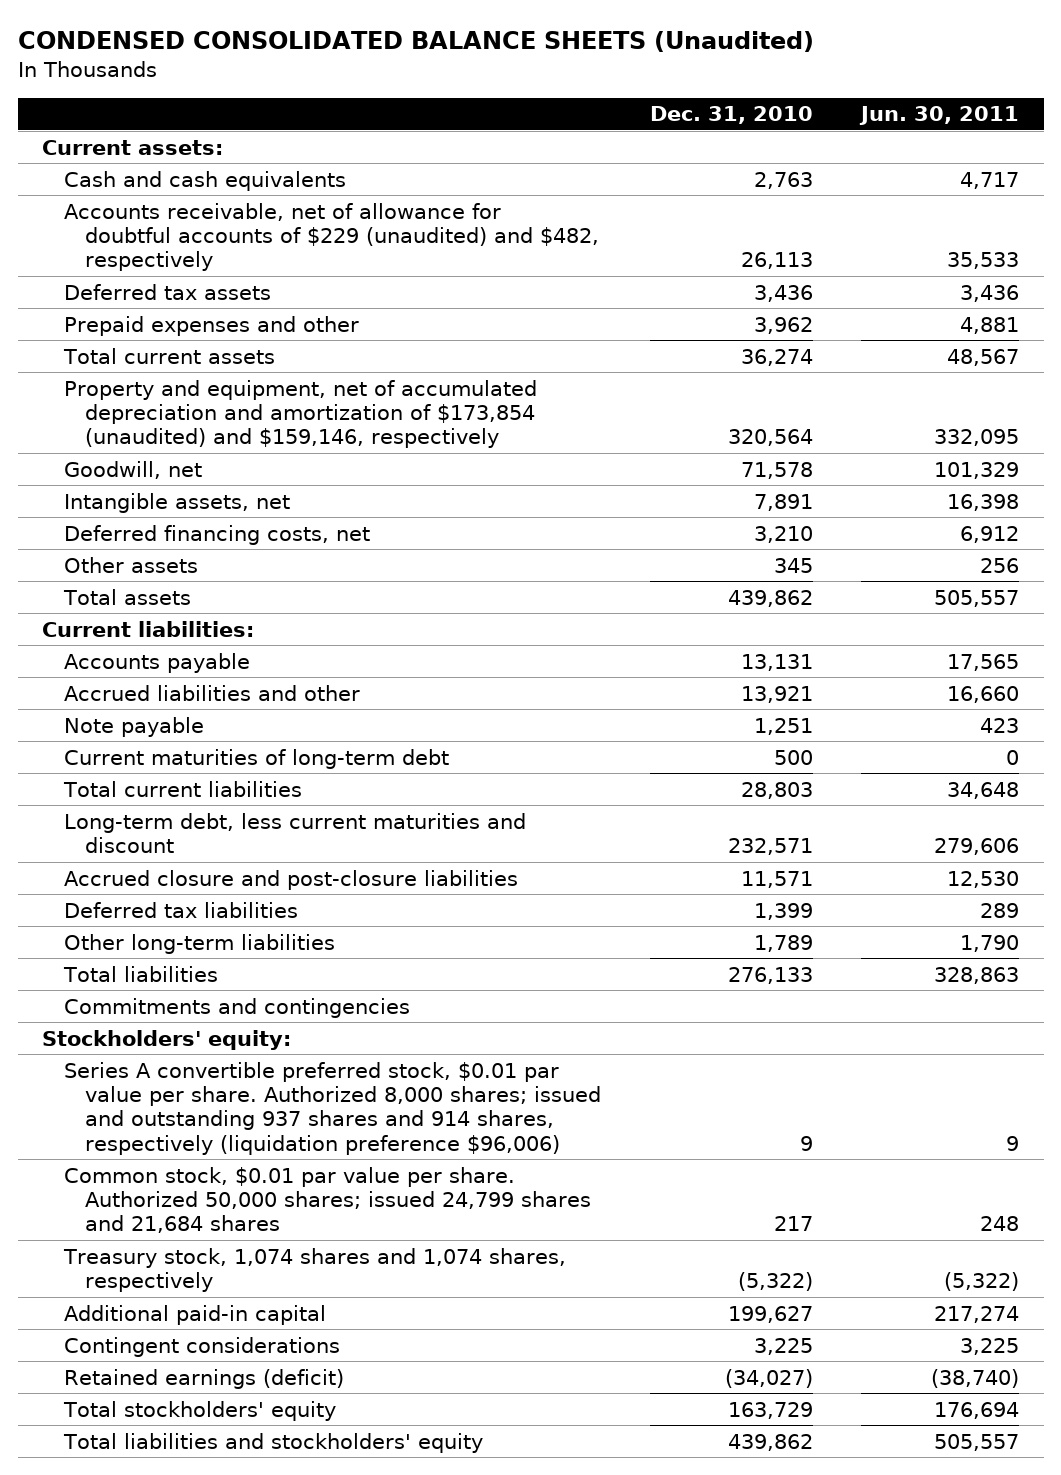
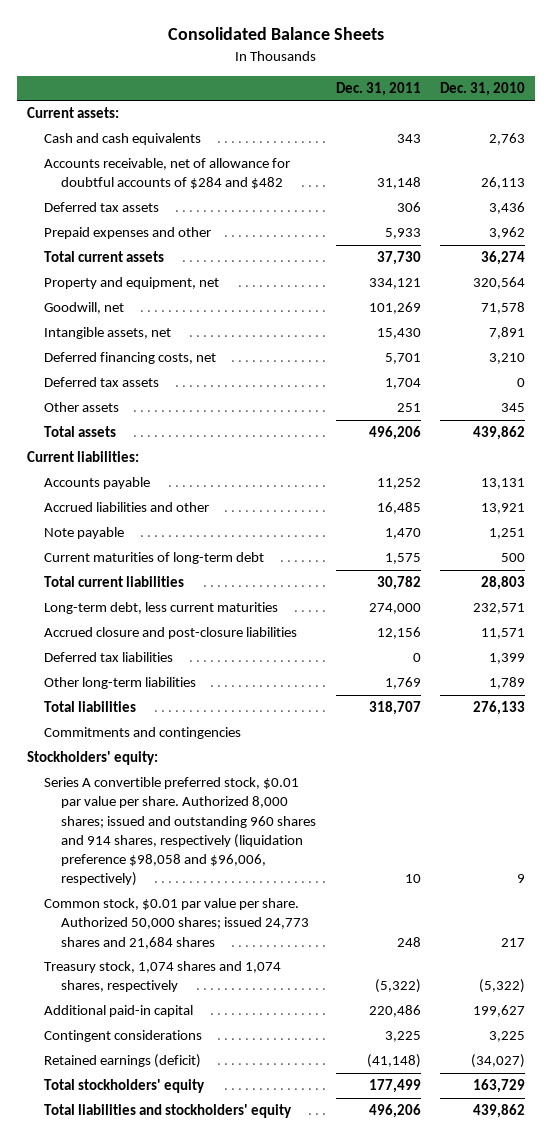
- CONDENSED CONSOLIDATED BALANCE SHEETS (Unaudited)
+ Consolidated Balance Sheets
- | Dec. 31, 2010 | Jun. 30, 2011
+ | Dec. 31, 2011 | Dec. 31, 2010
- Accounts receivable, net of allowance for doubtful accounts of $229 (unaudited) and $482, respectively | 26,113 | 35,533
+ Accounts receivable, net of allowance for doubtful accounts of $284 and $482 | 31,148 | 26,113
- Property and equipment, net of accumulated depreciation and amortization of $173,854 (unaudited) and $159,146, respectively | 320,564 | 332,095
+ Property and equipment, net | 334,121 | 320,564
+ Deferred tax assets | 1,704 | 0
- Long-term debt, less current maturities and discount | 232,571 | 279,606
+ Long-term debt, less current maturities | 274,000 | 232,571
- Series A convertible preferred stock, $0.01 par value per share. Authorized 8,000 shares; issued and outstanding 937 shares and 914 shares, respectively (liquidation preference $96,006) | 9 | 9
- Common stock, $0.01 par value per share. Authorized 50,000 shares; issued 24,799 shares and 21,684 shares | 217 | 248
+ Series A convertible preferred stock, $0.01 par value per share. Authorized 8,000 shares; issued and outstanding 960 shares and 914 shares, respectively (liquidation preference $98,058 and $96,006, respectively) | 10 | 9
+ Common stock, $0.01 par value per share. Authorized 50,000 shares; issued 24,773 shares and 21,684 shares | 248 | 217

